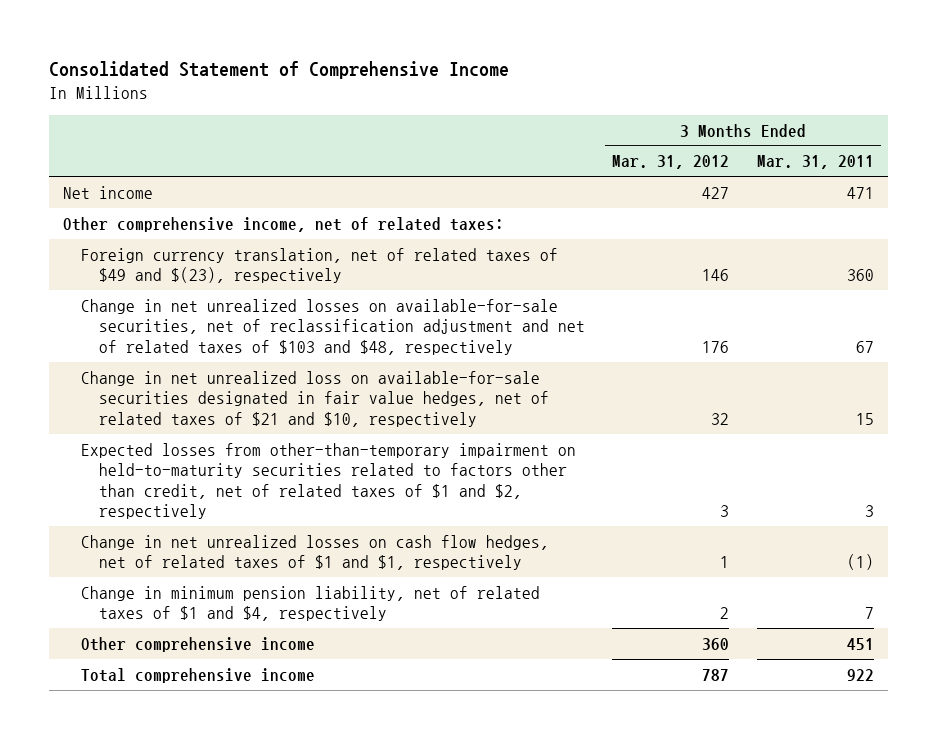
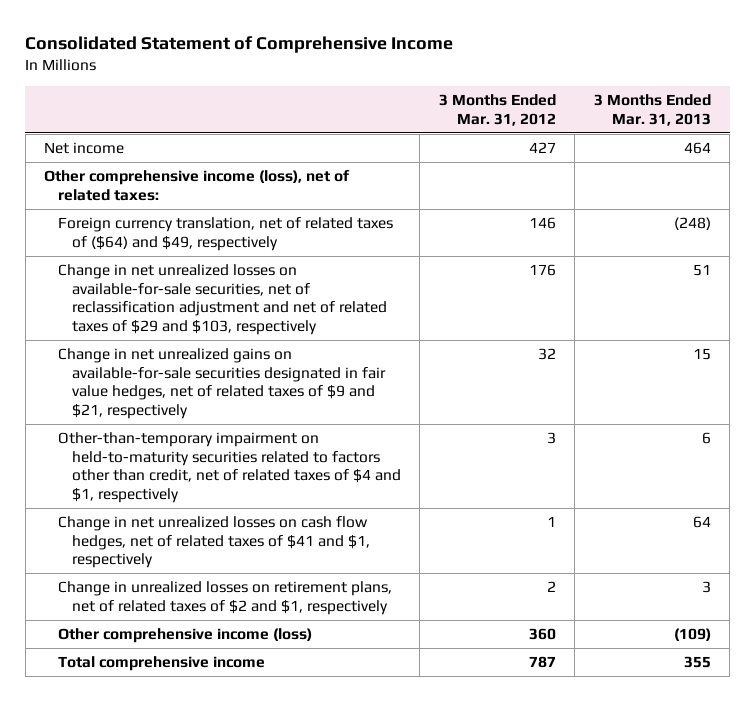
- | 3 Months Ended Mar. 31, 2012 | 3 Months Ended Mar. 31, 2011
+ | 3 Months Ended Mar. 31, 2012 | 3 Months Ended Mar. 31, 2013
- Other comprehensive income, net of related taxes:
- Foreign currency translation, net of related taxes of $49 and $(23), respectively | 146 | 360
- Change in net unrealized losses on available-for-sale securities, net of reclassification adjustment and net of related taxes of $103 and $48, respectively | 176 | 67
- Change in net unrealized loss on available-for-sale securities designated in fair value hedges, net of related taxes of $21 and $10, respectively | 32 | 15
- Expected losses from other-than-temporary impairment on held-to-maturity securities related to factors other than credit, net of related taxes of $1 and $2, respectively | 3 | 3
- Change in net unrealized losses on cash flow hedges, net of related taxes of $1 and $1, respectively | 1 | (1)
- Change in minimum pension liability, net of related taxes of $1 and $4, respectively | 2 | 7
- Other comprehensive income | 360 | 451
+ Other comprehensive income (loss), net of related taxes:
+ Foreign currency translation, net of related taxes of ($64) and $49, respectively | 146 | (248)
+ Change in net unrealized losses on available-for-sale securities, net of reclassification adjustment and net of related taxes of $29 and $103, respectively | 176 | 51
+ Change in net unrealized gains on available-for-sale securities designated in fair value hedges, net of related taxes of $9 and $21, respectively | 32 | 15
+ Other-than-temporary impairment on held-to-maturity securities related to factors other than credit, net of related taxes of $4 and $1, respectively | 3 | 6
+ Change in net unrealized losses on cash flow hedges, net of related taxes of $41 and $1, respectively | 1 | 64
+ Change in unrealized losses on retirement plans, net of related taxes of $2 and $1, respectively | 2 | 3
+ Other comprehensive income (loss) | 360 | (109)

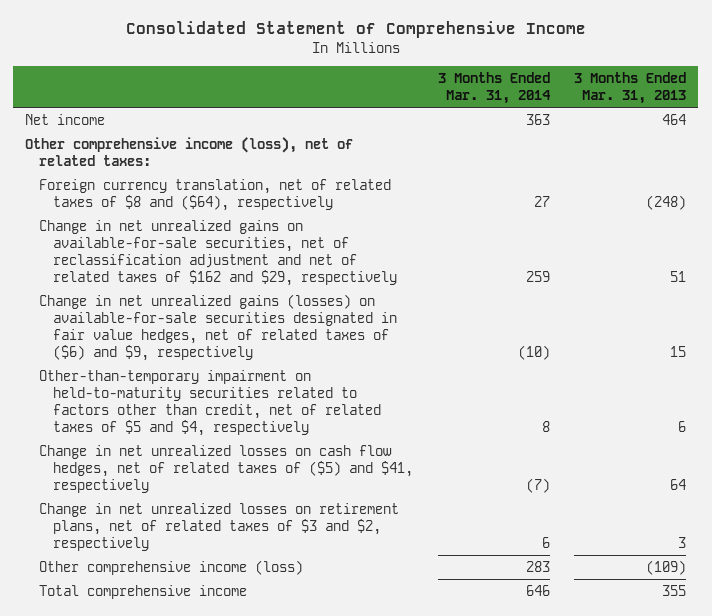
- | 3 Months Ended Mar. 31, 2012 | 3 Months Ended Mar. 31, 2013
+ | 3 Months Ended Mar. 31, 2014 | 3 Months Ended Mar. 31, 2013
- Foreign currency translation, net of related taxes of ($64) and $49, respectively | 146 | (248)
- Change in net unrealized losses on available-for-sale securities, net of reclassification adjustment and net of related taxes of $29 and $103, respectively | 176 | 51
- Change in net unrealized gains on available-for-sale securities designated in fair value hedges, net of related taxes of $9 and $21, respectively | 32 | 15
- Other-than-temporary impairment on held-to-maturity securities related to factors other than credit, net of related taxes of $4 and $1, respectively | 3 | 6
- Change in net unrealized losses on cash flow hedges, net of related taxes of $41 and $1, respectively | 1 | 64
- Change in unrealized losses on retirement plans, net of related taxes of $2 and $1, respectively | 2 | 3
+ Foreign currency translation, net of related taxes of $8 and ($64), respectively | 27 | (248)
+ Change in net unrealized gains on available-for-sale securities, net of reclassification adjustment and net of related taxes of $162 and $29, respectively | 259 | 51
+ Change in net unrealized gains (losses) on available-for-sale securities designated in fair value hedges, net of related taxes of ($6) and $9, respectively | (10) | 15
+ Other-than-temporary impairment on held-to-maturity securities related to factors other than credit, net of related taxes of $5 and $4, respectively | 8 | 6
+ Change in net unrealized losses on cash flow hedges, net of related taxes of ($5) and $41, respectively | (7) | 64
+ Change in net unrealized losses on retirement plans, net of related taxes of $3 and $2, respectively | 6 | 3

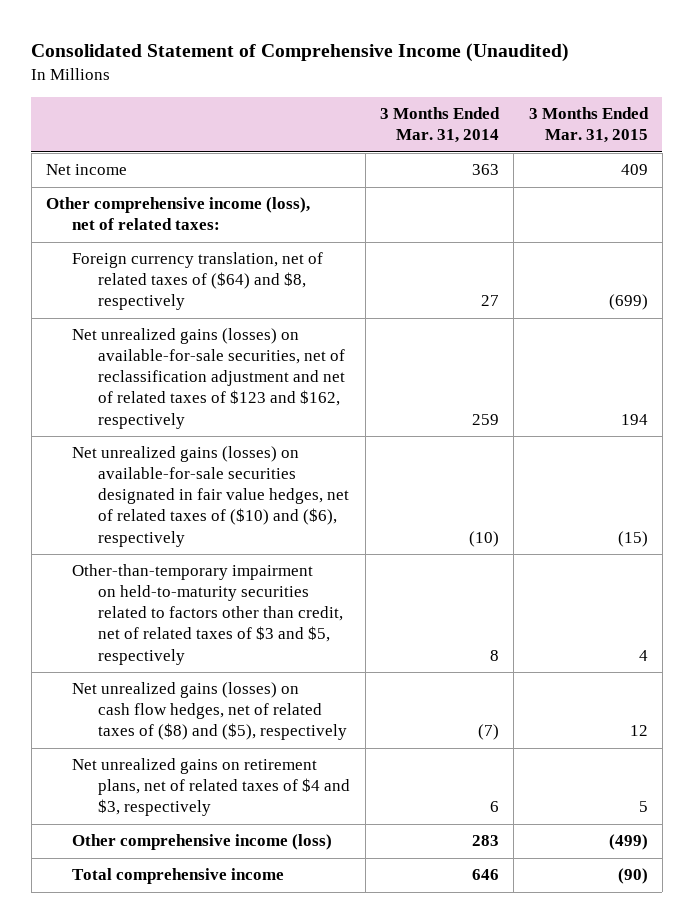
- Consolidated Statement of Comprehensive Income
+ Consolidated Statement of Comprehensive Income (Unaudited)
- | 3 Months Ended Mar. 31, 2014 | 3 Months Ended Mar. 31, 2013
+ | 3 Months Ended Mar. 31, 2014 | 3 Months Ended Mar. 31, 2015
- Foreign currency translation, net of related taxes of $8 and ($64), respectively | 27 | (248)
- Change in net unrealized gains on available-for-sale securities, net of reclassification adjustment and net of related taxes of $162 and $29, respectively | 259 | 51
- Change in net unrealized gains (losses) on available-for-sale securities designated in fair value hedges, net of related taxes of ($6) and $9, respectively | (10) | 15
- Other-than-temporary impairment on held-to-maturity securities related to factors other than credit, net of related taxes of $5 and $4, respectively | 8 | 6
- Change in net unrealized losses on cash flow hedges, net of related taxes of ($5) and $41, respectively | (7) | 64
- Change in net unrealized losses on retirement plans, net of related taxes of $3 and $2, respectively | 6 | 3
+ Foreign currency translation, net of related taxes of ($64) and $8, respectively | 27 | (699)
+ Net unrealized gains (losses) on available-for-sale securities, net of reclassification adjustment and net of related taxes of $123 and $162, respectively | 259 | 194
+ Net unrealized gains (losses) on available-for-sale securities designated in fair value hedges, net of related taxes of ($10) and ($6), respectively | (10) | (15)
+ Other-than-temporary impairment on held-to-maturity securities related to factors other than credit, net of related taxes of $3 and $5, respectively | 8 | 4
+ Net unrealized gains (losses) on cash flow hedges, net of related taxes of ($8) and ($5), respectively | (7) | 12
+ Net unrealized gains on retirement plans, net of related taxes of $4 and $3, respectively | 6 | 5

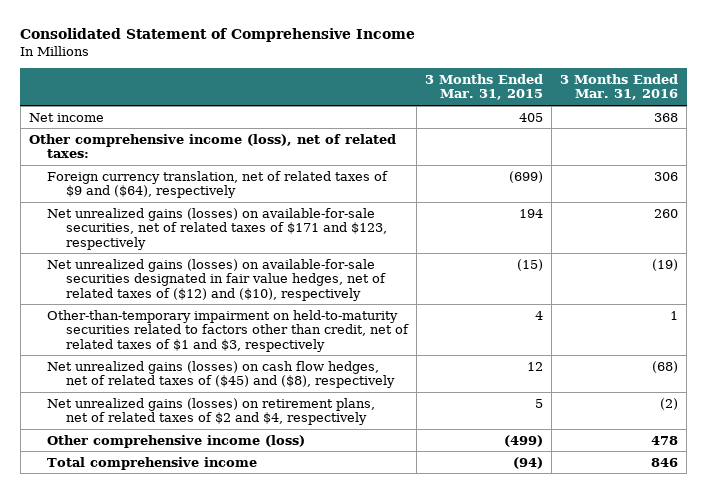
- Consolidated Statement of Comprehensive Income (Unaudited)
+ Consolidated Statement of Comprehensive Income
- | 3 Months Ended Mar. 31, 2014 | 3 Months Ended Mar. 31, 2015
+ | 3 Months Ended Mar. 31, 2015 | 3 Months Ended Mar. 31, 2016
- Net income | 363 | 409
+ Net income | 405 | 368
- Foreign currency translation, net of related taxes of ($64) and $8, respectively | 27 | (699)
- Net unrealized gains (losses) on available-for-sale securities, net of reclassification adjustment and net of related taxes of $123 and $162, respectively | 259 | 194
- Net unrealized gains (losses) on available-for-sale securities designated in fair value hedges, net of related taxes of ($10) and ($6), respectively | (10) | (15)
- Other-than-temporary impairment on held-to-maturity securities related to factors other than credit, net of related taxes of $3 and $5, respectively | 8 | 4
- Net unrealized gains (losses) on cash flow hedges, net of related taxes of ($8) and ($5), respectively | (7) | 12
- Net unrealized gains on retirement plans, net of related taxes of $4 and $3, respectively | 6 | 5
+ Foreign currency translation, net of related taxes of $9 and ($64), respectively | (699) | 306
+ Net unrealized gains (losses) on available-for-sale securities, net of related taxes of $171 and $123, respectively | 194 | 260
+ Net unrealized gains (losses) on available-for-sale securities designated in fair value hedges, net of related taxes of ($12) and ($10), respectively | (15) | (19)
+ Other-than-temporary impairment on held-to-maturity securities related to factors other than credit, net of related taxes of $1 and $3, respectively | 4 | 1
+ Net unrealized gains (losses) on cash flow hedges, net of related taxes of ($45) and ($8), respectively | 12 | (68)
+ Net unrealized gains (losses) on retirement plans, net of related taxes of $2 and $4, respectively | 5 | (2)
- Total comprehensive income | 646 | (90)
+ Total comprehensive income | (94) | 846

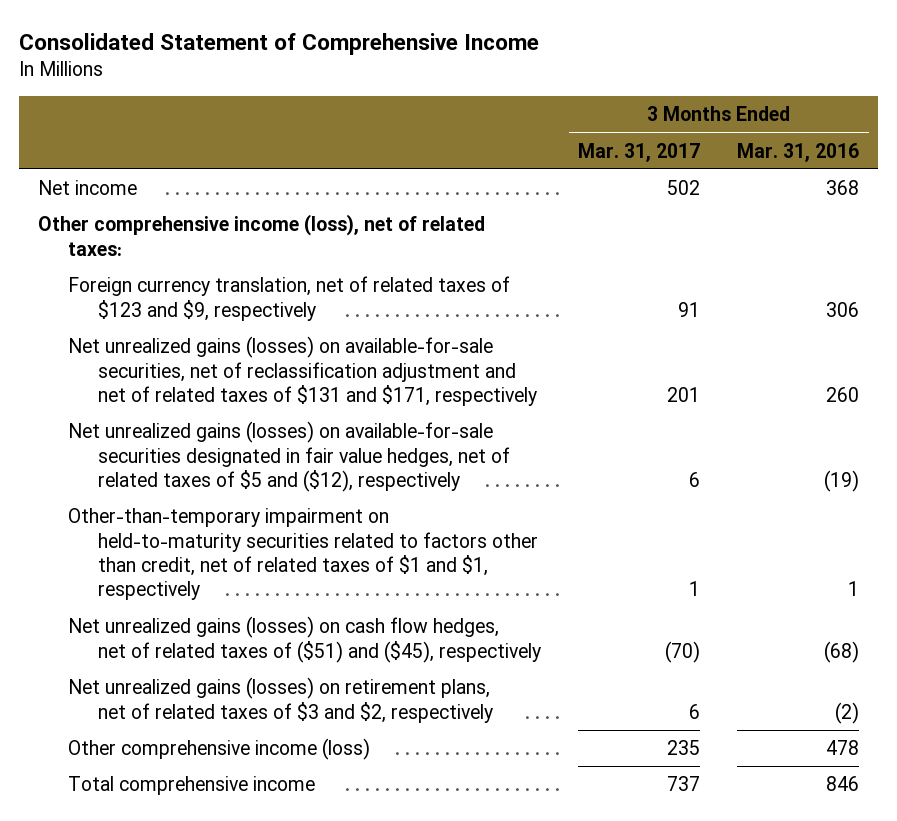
- | 3 Months Ended Mar. 31, 2015 | 3 Months Ended Mar. 31, 2016
+ | 3 Months Ended Mar. 31, 2017 | 3 Months Ended Mar. 31, 2016
- Foreign currency translation, net of related taxes of $9 and ($64), respectively | (699) | 306
- Net unrealized gains (losses) on available-for-sale securities, net of related taxes of $171 and $123, respectively | 194 | 260
- Net unrealized gains (losses) on available-for-sale securities designated in fair value hedges, net of related taxes of ($12) and ($10), respectively | (15) | (19)
- Other-than-temporary impairment on held-to-maturity securities related to factors other than credit, net of related taxes of $1 and $3, respectively | 4 | 1
- Net unrealized gains (losses) on cash flow hedges, net of related taxes of ($45) and ($8), respectively | 12 | (68)
- Net unrealized gains (losses) on retirement plans, net of related taxes of $2 and $4, respectively | 5 | (2)
+ Foreign currency translation, net of related taxes of $123 and $9, respectively | 91 | 306
+ Net unrealized gains (losses) on available-for-sale securities, net of reclassification adjustment and net of related taxes of $131 and $171, respectively | 201 | 260
+ Net unrealized gains (losses) on available-for-sale securities designated in fair value hedges, net of related taxes of $5 and ($12), respectively | 6 | (19)
+ Other-than-temporary impairment on held-to-maturity securities related to factors other than credit, net of related taxes of $1 and $1, respectively | 1 | 1
+ Net unrealized gains (losses) on cash flow hedges, net of related taxes of ($51) and ($45), respectively | (70) | (68)
+ Net unrealized gains (losses) on retirement plans, net of related taxes of $3 and $2, respectively | 6 | (2)

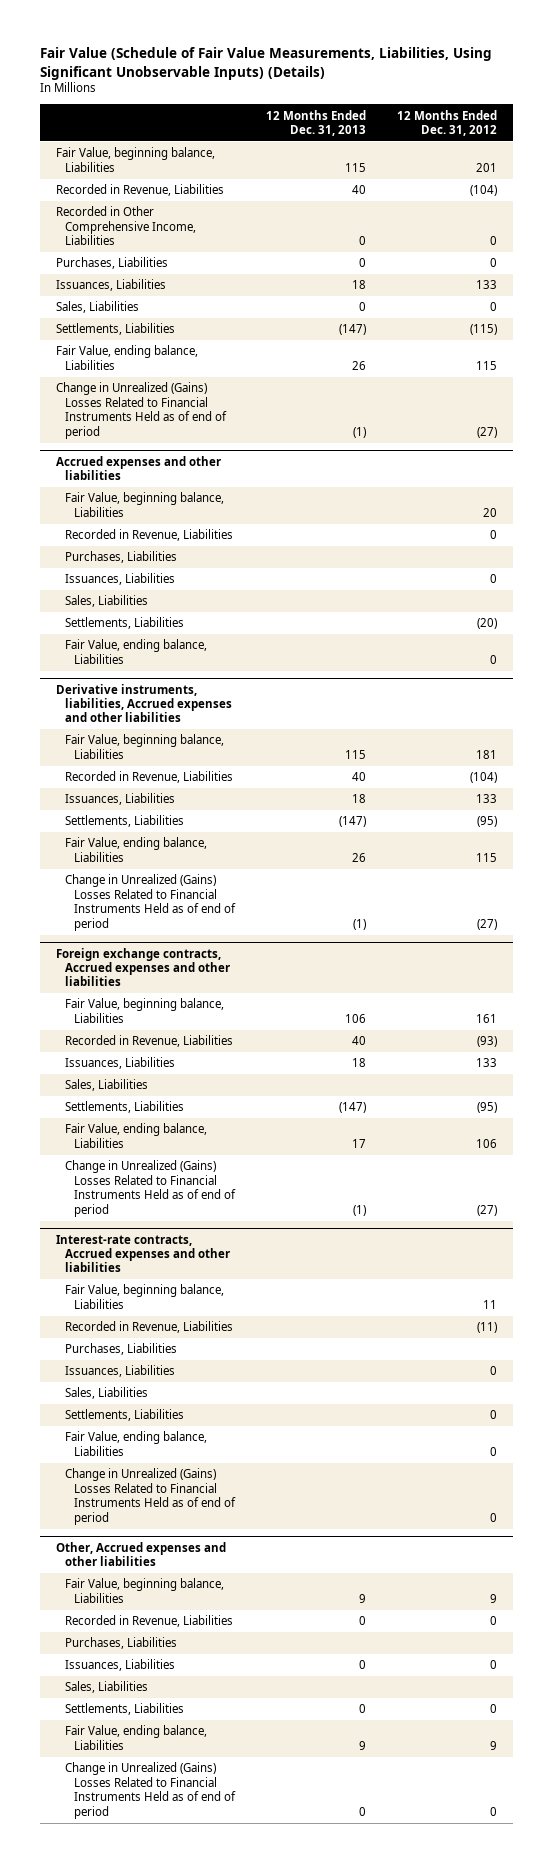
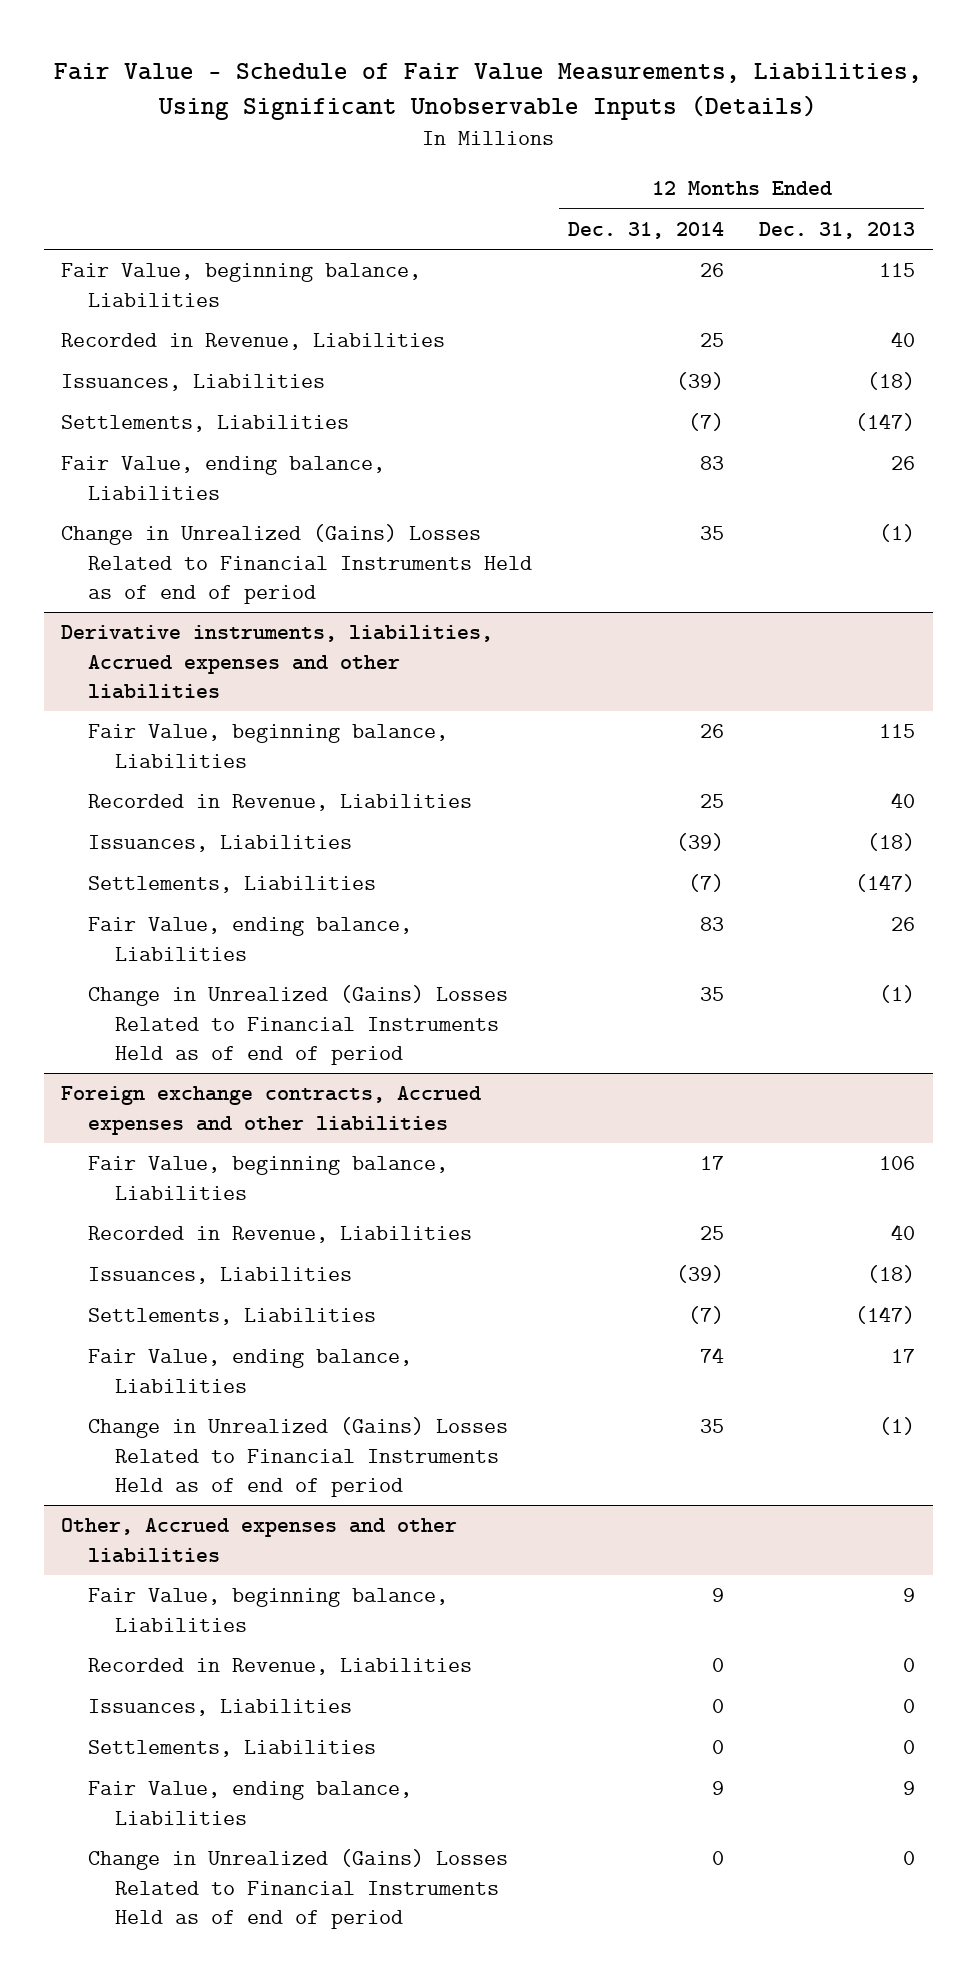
- Fair Value (Schedule of Fair Value Measurements, Liabilities, Using Significant Unobservable Inputs) (Details)
+ Fair Value - Schedule of Fair Value Measurements, Liabilities, Using Significant Unobservable Inputs (Details)
- | 12 Months Ended Dec. 31, 2013 | 12 Months Ended Dec. 31, 2012
+ | 12 Months Ended Dec. 31, 2014 | 12 Months Ended Dec. 31, 2013
- Recorded in Other Comprehensive Income, Liabilities | 0 | 0
- Purchases, Liabilities | 0 | 0
- Issuances, Liabilities | 18 | 133
- Sales, Liabilities | 0 | 0
+ Issuances, Liabilities | (39) | (18)
- Accrued expenses and other liabilities
- Fair Value, beginning balance, Liabilities | | 20
- Recorded in Revenue, Liabilities | | 0
- Purchases, Liabilities
- Issuances, Liabilities | | 0
- Sales, Liabilities
- Settlements, Liabilities | | (20)
- Fair Value, ending balance, Liabilities | | 0
@ Derivative instruments, liabilities, Accrued expenses and other liabilities
- Issuances, Liabilities | 18 | 133
+ Issuances, Liabilities | (39) | (18)
@ Foreign exchange contracts, Accrued expenses and other liabilities
- Issuances, Liabilities | 18 | 133
- Sales, Liabilities
+ Issuances, Liabilities | (39) | (18)
- Interest-rate contracts, Accrued expenses and other liabilities
- Fair Value, beginning balance, Liabilities | | 11
- Recorded in Revenue, Liabilities | | (11)
- Purchases, Liabilities
- Issuances, Liabilities | | 0
- Sales, Liabilities
- Settlements, Liabilities | | 0
- Fair Value, ending balance, Liabilities | | 0
- Change in Unrealized (Gains) Losses Related to Financial Instruments Held as of end of period | | 0
@ Other, Accrued expenses and other liabilities
- Purchases, Liabilities
- Sales, Liabilities

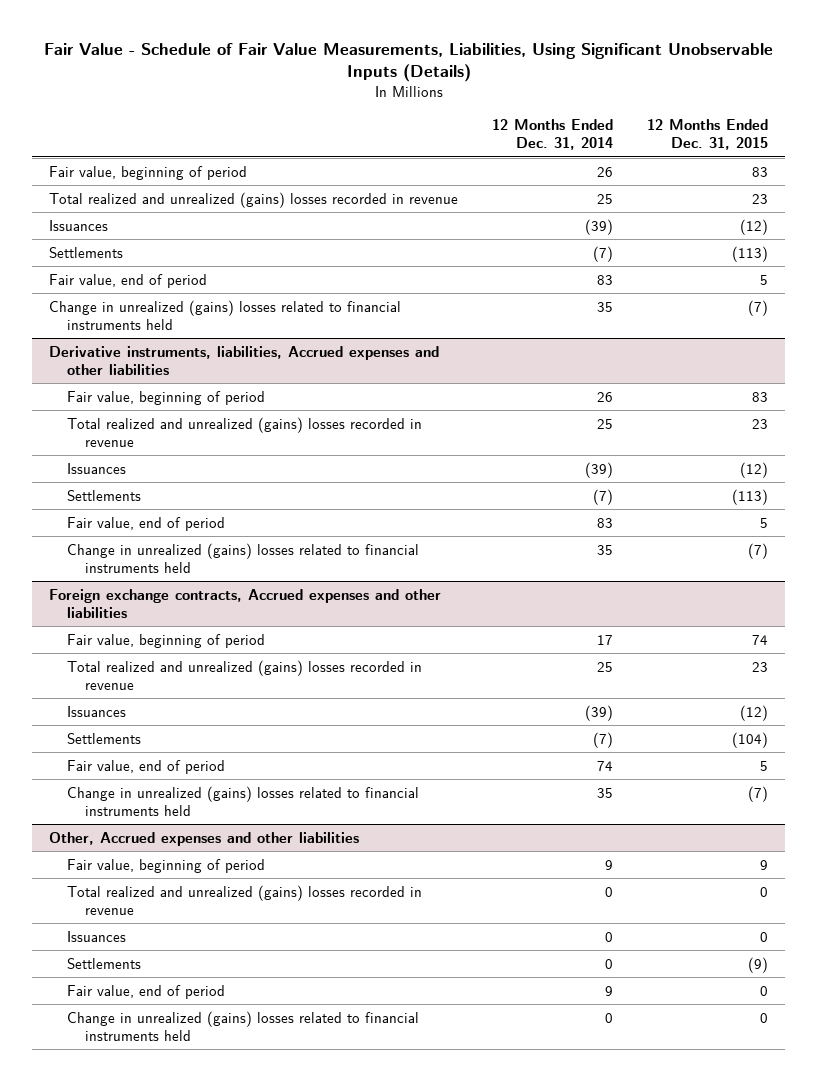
- | 12 Months Ended Dec. 31, 2014 | 12 Months Ended Dec. 31, 2013
+ | 12 Months Ended Dec. 31, 2014 | 12 Months Ended Dec. 31, 2015
- Fair Value, beginning balance, Liabilities | 26 | 115
- Recorded in Revenue, Liabilities | 25 | 40
- Issuances, Liabilities | (39) | (18)
- Settlements, Liabilities | (7) | (147)
- Fair Value, ending balance, Liabilities | 83 | 26
- Change in Unrealized (Gains) Losses Related to Financial Instruments Held as of end of period | 35 | (1)
+ Fair value, beginning of period | 26 | 83
+ Total realized and unrealized (gains) losses recorded in revenue | 25 | 23
+ Issuances | (39) | (12)
+ Settlements | (7) | (113)
+ Fair value, end of period | 83 | 5
+ Change in unrealized (gains) losses related to financial instruments held | 35 | (7)
@ Derivative instruments, liabilities, Accrued expenses and other liabilities
- Fair Value, beginning balance, Liabilities | 26 | 115
- Recorded in Revenue, Liabilities | 25 | 40
- Issuances, Liabilities | (39) | (18)
- Settlements, Liabilities | (7) | (147)
- Fair Value, ending balance, Liabilities | 83 | 26
- Change in Unrealized (Gains) Losses Related to Financial Instruments Held as of end of period | 35 | (1)
+ Fair value, beginning of period | 26 | 83
+ Total realized and unrealized (gains) losses recorded in revenue | 25 | 23
+ Issuances | (39) | (12)
+ Settlements | (7) | (113)
+ Fair value, end of period | 83 | 5
+ Change in unrealized (gains) losses related to financial instruments held | 35 | (7)
@ Foreign exchange contracts, Accrued expenses and other liabilities
- Fair Value, beginning balance, Liabilities | 17 | 106
- Recorded in Revenue, Liabilities | 25 | 40
- Issuances, Liabilities | (39) | (18)
- Settlements, Liabilities | (7) | (147)
- Fair Value, ending balance, Liabilities | 74 | 17
- Change in Unrealized (Gains) Losses Related to Financial Instruments Held as of end of period | 35 | (1)
+ Fair value, beginning of period | 17 | 74
+ Total realized and unrealized (gains) losses recorded in revenue | 25 | 23
+ Issuances | (39) | (12)
+ Settlements | (7) | (104)
+ Fair value, end of period | 74 | 5
+ Change in unrealized (gains) losses related to financial instruments held | 35 | (7)
@ Other, Accrued expenses and other liabilities
- Fair Value, beginning balance, Liabilities | 9 | 9
- Recorded in Revenue, Liabilities | 0 | 0
- Issuances, Liabilities | 0 | 0
- Settlements, Liabilities | 0 | 0
- Fair Value, ending balance, Liabilities | 9 | 9
- Change in Unrealized (Gains) Losses Related to Financial Instruments Held as of end of period | 0 | 0
+ Fair value, beginning of period | 9 | 9
+ Total realized and unrealized (gains) losses recorded in revenue | 0 | 0
+ Issuances | 0 | 0
+ Settlements | 0 | (9)
+ Fair value, end of period | 9 | 0
+ Change in unrealized (gains) losses related to financial instruments held | 0 | 0

